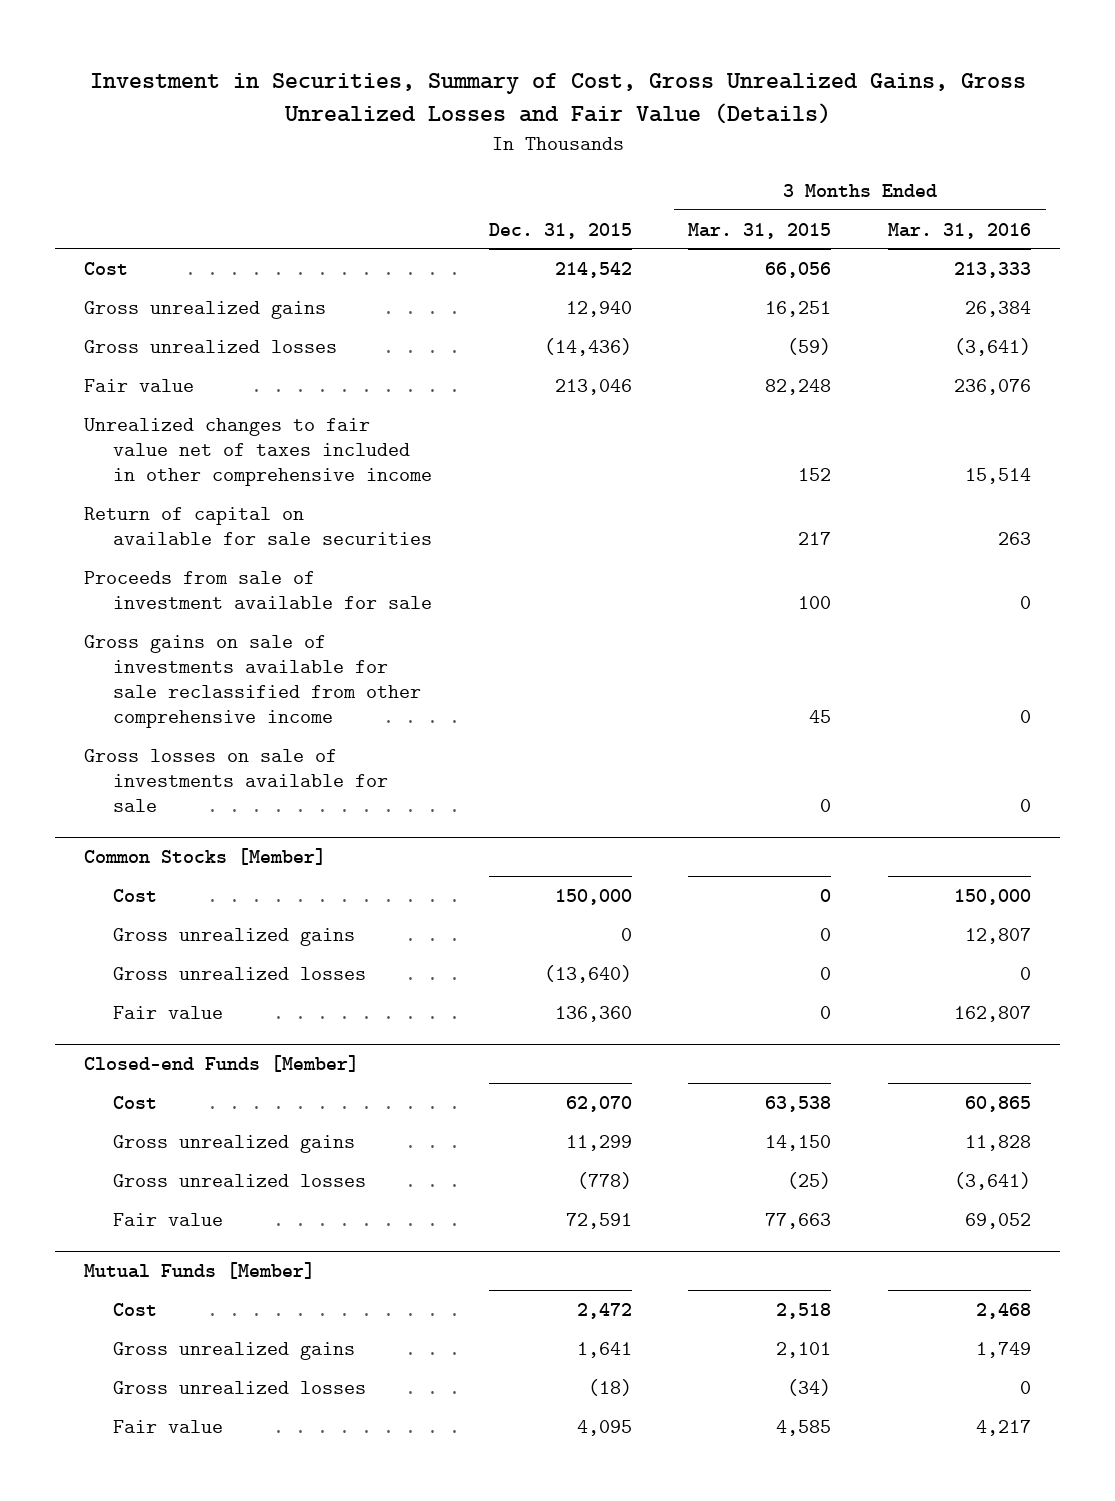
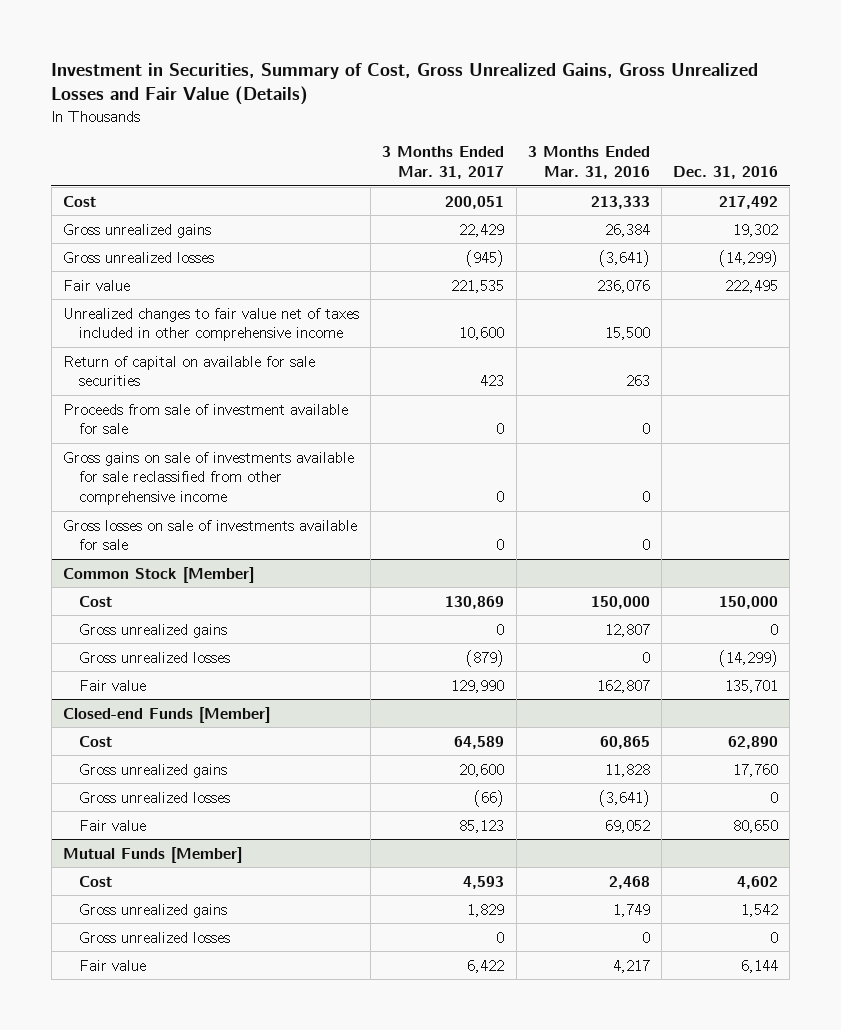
- | Dec. 31, 2015 | 3 Months Ended Mar. 31, 2015 | 3 Months Ended Mar. 31, 2016
+ | 3 Months Ended Mar. 31, 2017 | 3 Months Ended Mar. 31, 2016 | Dec. 31, 2016
- Unrealized changes to fair value net of taxes included in other comprehensive income | | 152 | 15,514
+ Unrealized changes to fair value net of taxes included in other comprehensive income | 10,600 | 15,500 |
- Common Stocks [Member]
+ Common Stock [Member]

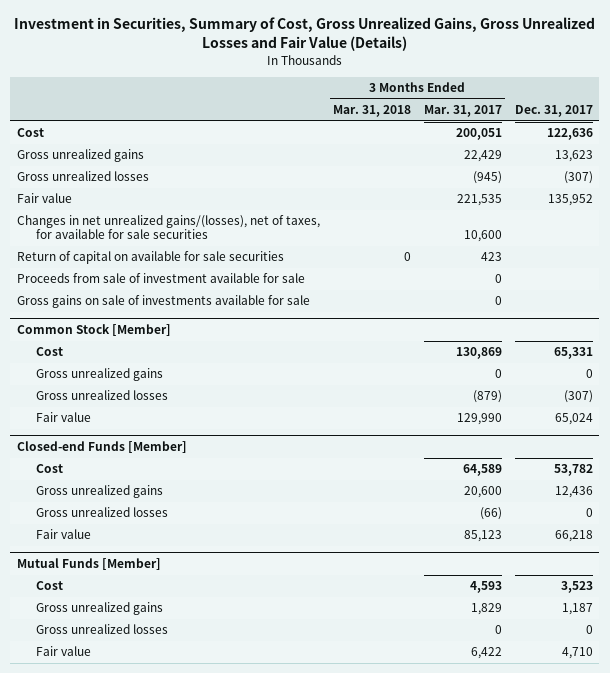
- | 3 Months Ended Mar. 31, 2017 | 3 Months Ended Mar. 31, 2016 | Dec. 31, 2016
+ | 3 Months Ended Mar. 31, 2018 | 3 Months Ended Mar. 31, 2017 | Dec. 31, 2017
- Unrealized changes to fair value net of taxes included in other comprehensive income | 10,600 | 15,500 |
+ Changes in net unrealized gains/(losses), net of taxes, for available for sale securities | | 10,600 |
- Gross gains on sale of investments available for sale reclassified from other comprehensive income | 0 | 0 |
- Gross losses on sale of investments available for sale | 0 | 0 |
+ Gross gains on sale of investments available for sale | | 0 |

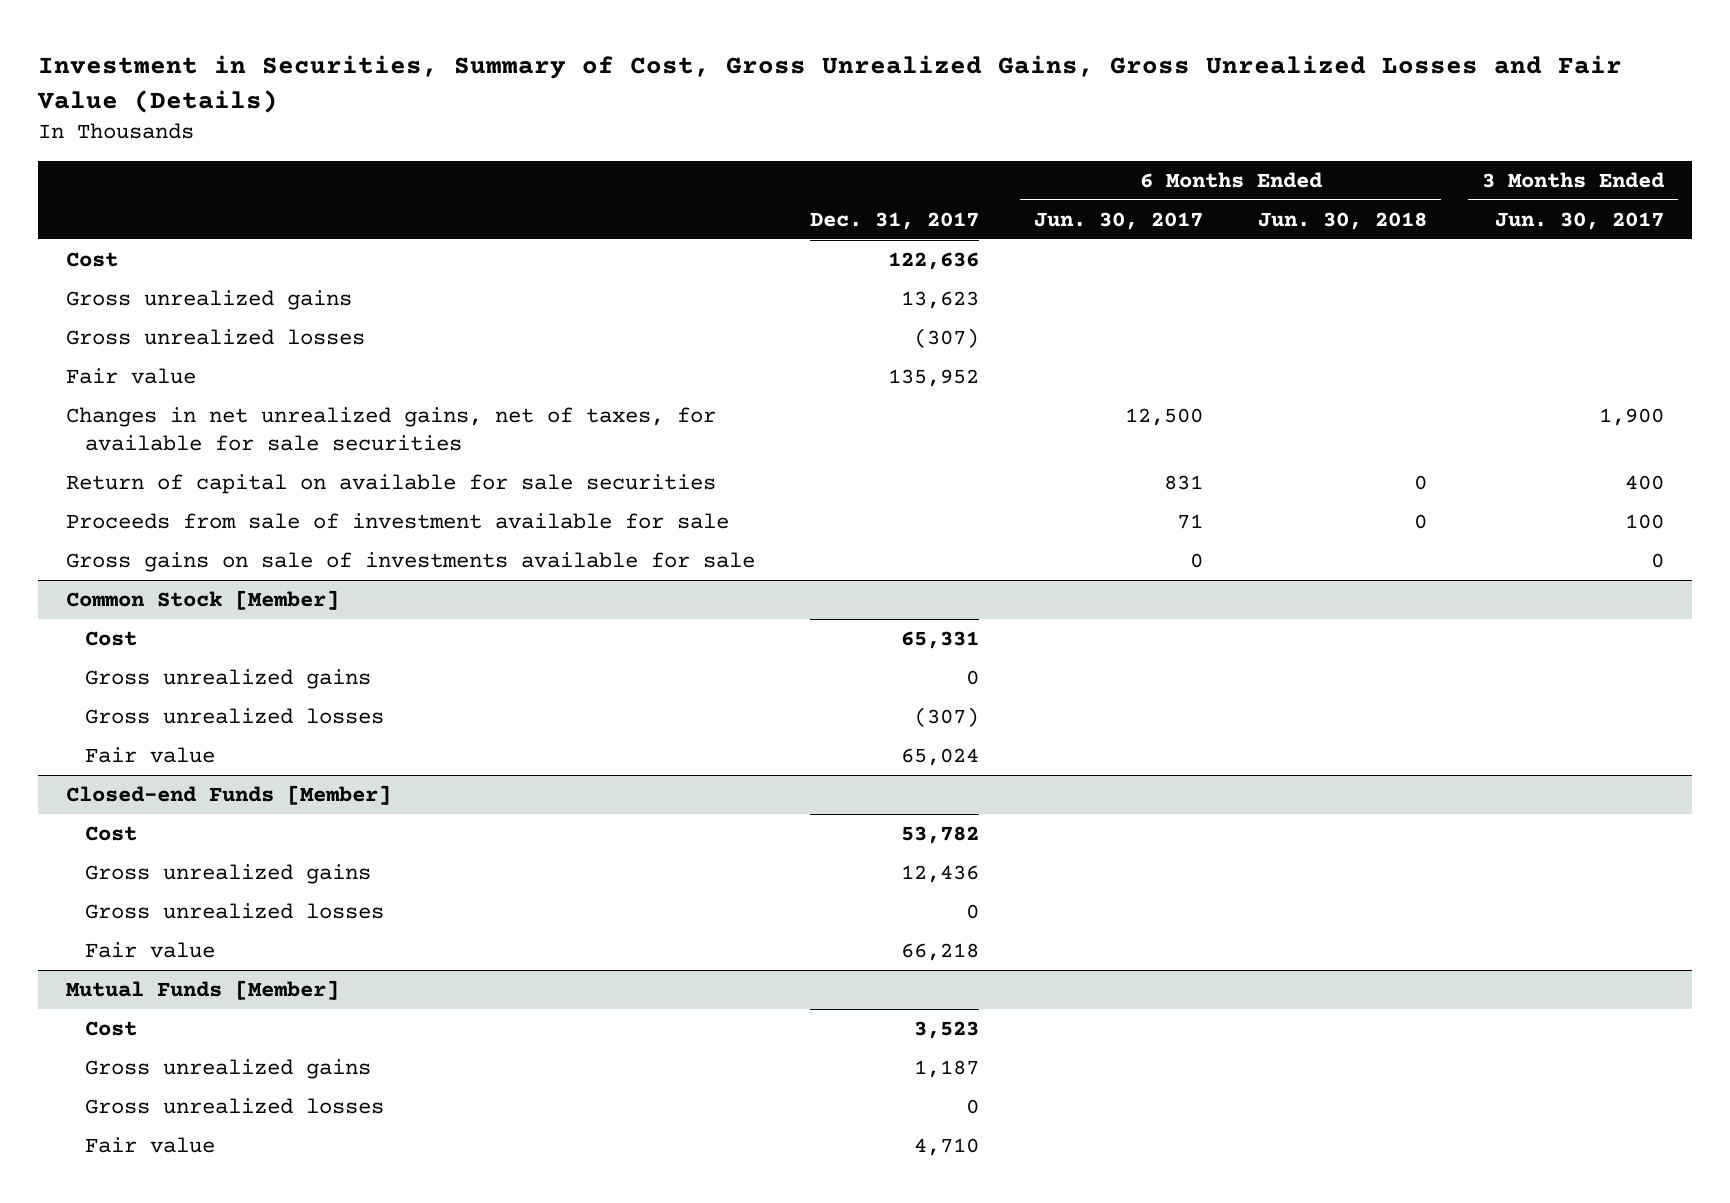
- | 3 Months Ended Mar. 31, 2018 | 3 Months Ended Mar. 31, 2017 | Dec. 31, 2017
+ | Dec. 31, 2017 | 6 Months Ended Jun. 30, 2017 | 6 Months Ended Jun. 30, 2018 | 3 Months Ended Jun. 30, 2017
- Changes in net unrealized gains/(losses), net of taxes, for available for sale securities | | 10,600 |
+ Changes in net unrealized gains, net of taxes, for available for sale securities | | 12,500 | | 1,900

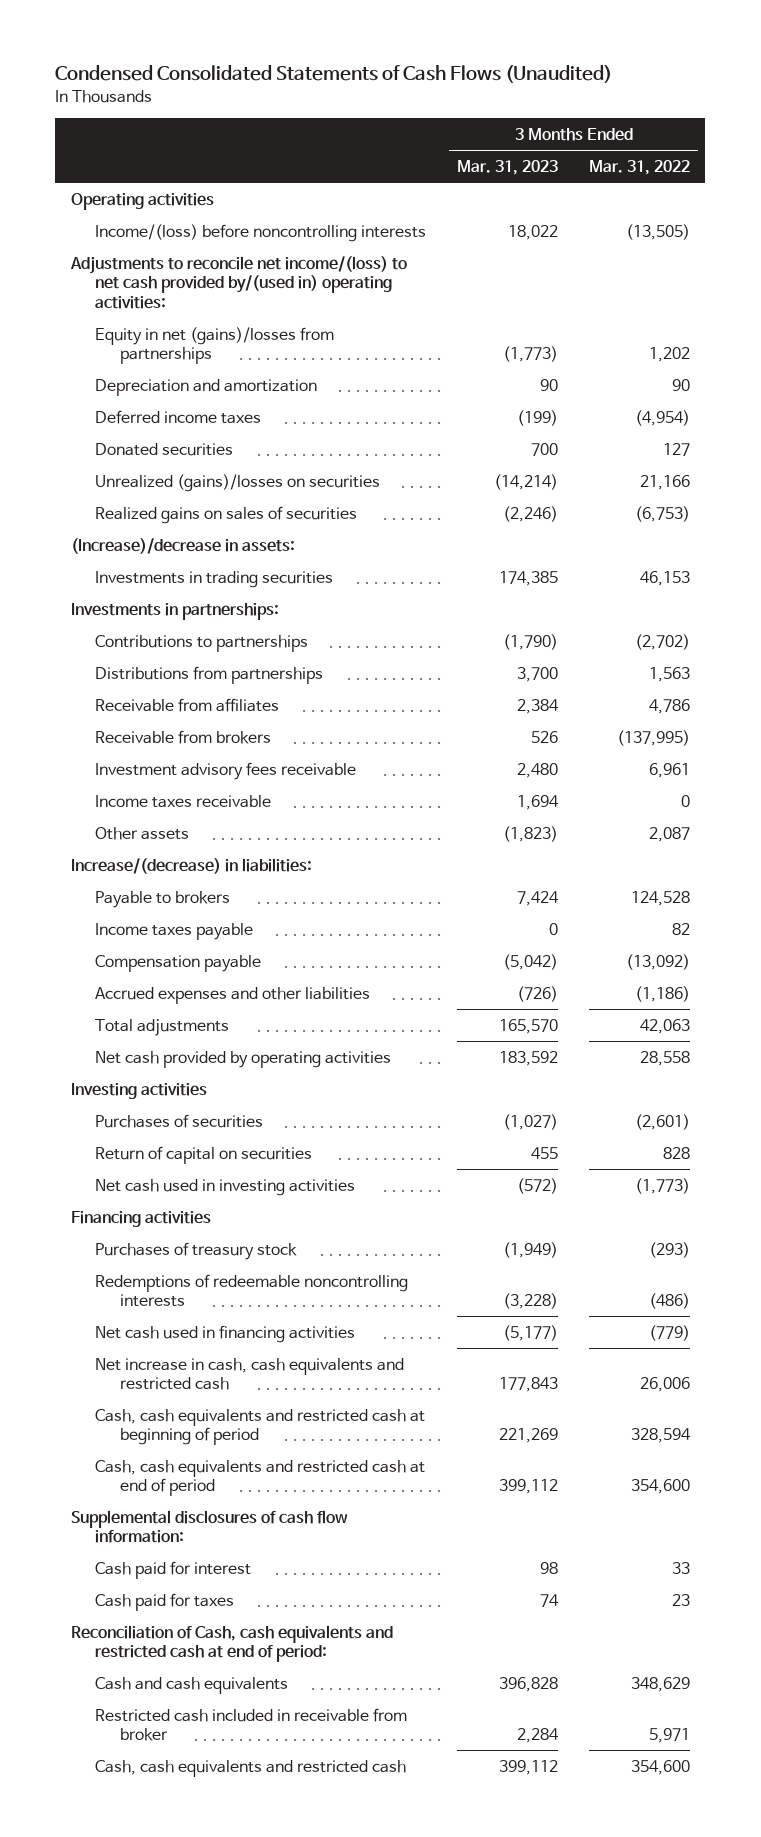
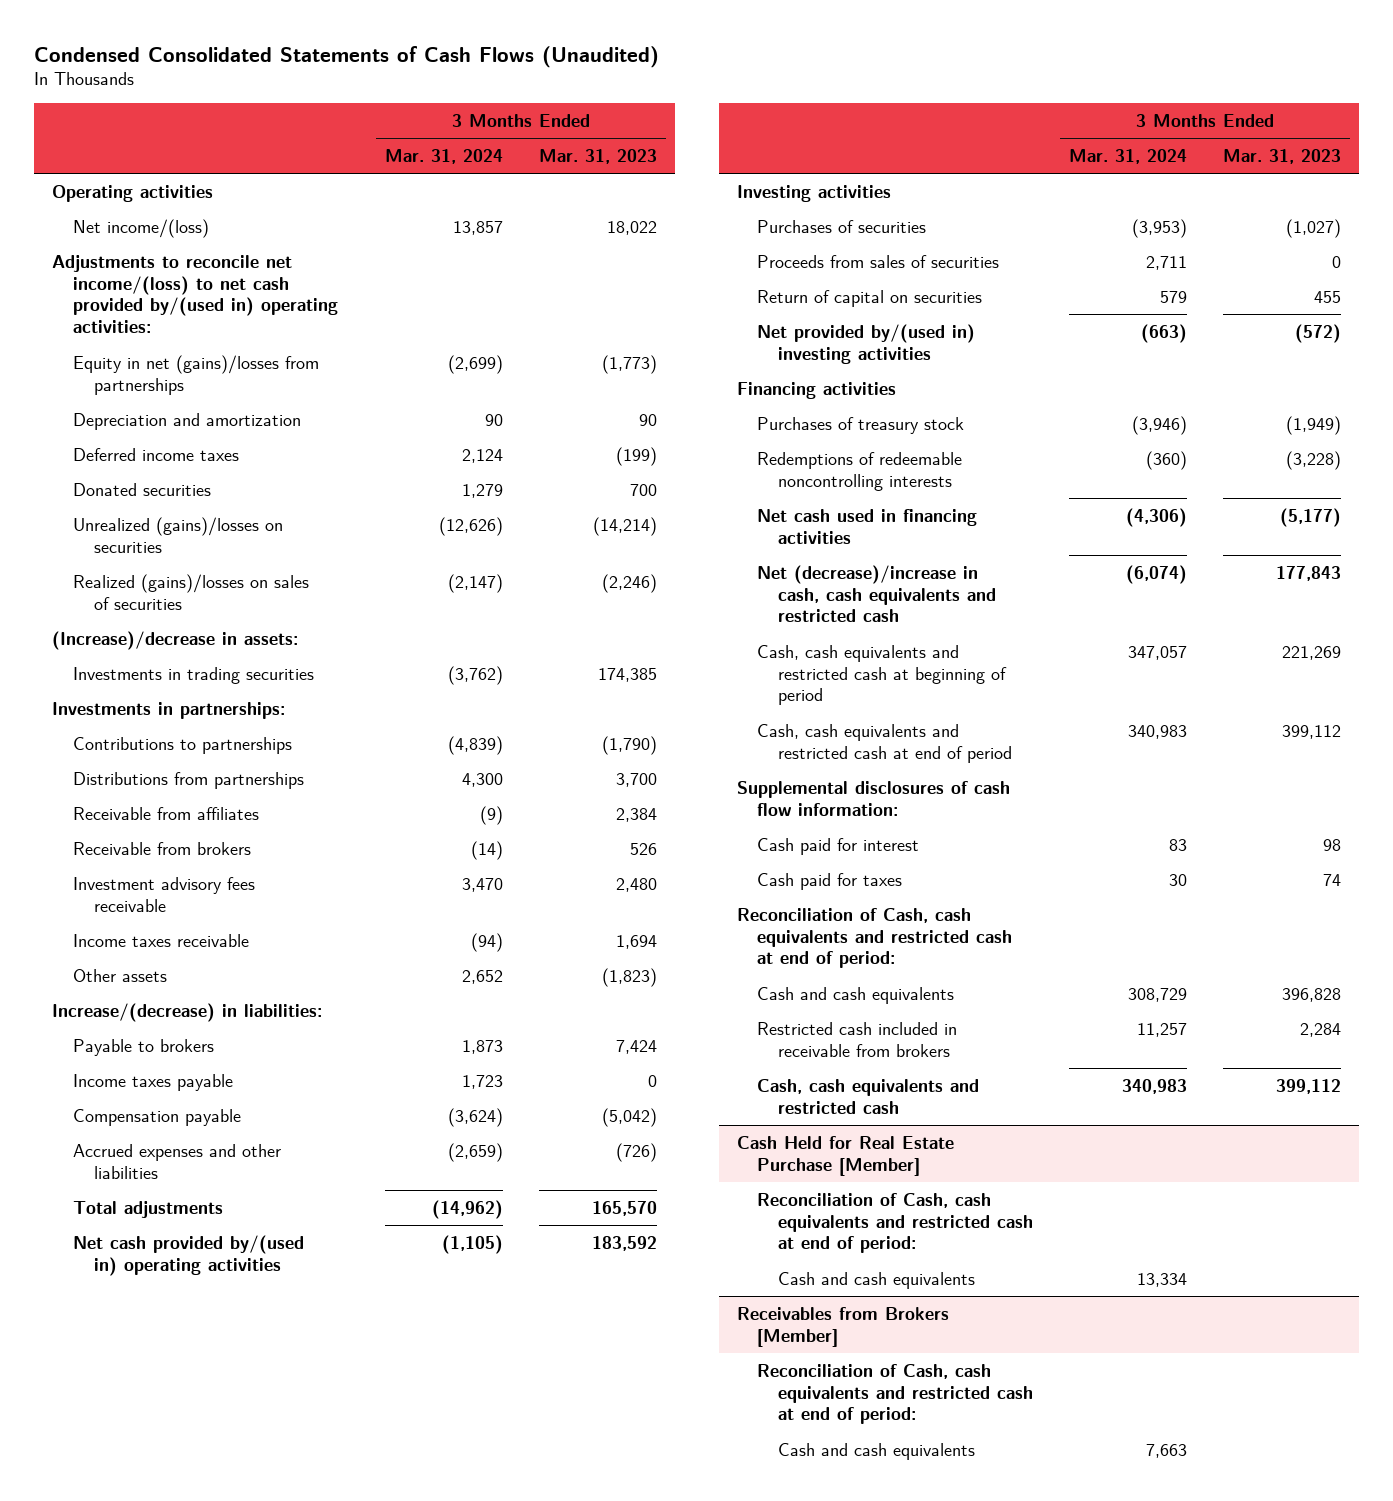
- | 3 Months Ended Mar. 31, 2023 | 3 Months Ended Mar. 31, 2022
+ | 3 Months Ended Mar. 31, 2024 | 3 Months Ended Mar. 31, 2023
- Income/(loss) before noncontrolling interests | 18,022 | (13,505)
+ Net income/(loss) | 13,857 | 18,022
- Realized gains on sales of securities | (2,246) | (6,753)
+ Realized (gains)/losses on sales of securities | (2,147) | (2,246)
- Net cash provided by operating activities | 183,592 | 28,558
+ Net cash provided by/(used in) operating activities | (1,105) | 183,592
+ Proceeds from sales of securities | 2,711 | 0
- Net cash used in investing activities | (572) | (1,773)
+ Net provided by/(used in) investing activities | (663) | (572)
- Net increase in cash, cash equivalents and restricted cash | 177,843 | 26,006
+ Net (decrease)/increase in cash, cash equivalents and restricted cash | (6,074) | 177,843
- Restricted cash included in receivable from broker | 2,284 | 5,971
+ Restricted cash included in receivable from brokers | 11,257 | 2,284
+ Cash Held for Real Estate Purchase [Member]
+ Reconciliation of Cash, cash equivalents and restricted cash at end of period:
+ Cash and cash equivalents | 13,334 |
+ Receivables from Brokers [Member]
+ Reconciliation of Cash, cash equivalents and restricted cash at end of period:
+ Cash and cash equivalents | 7,663 |

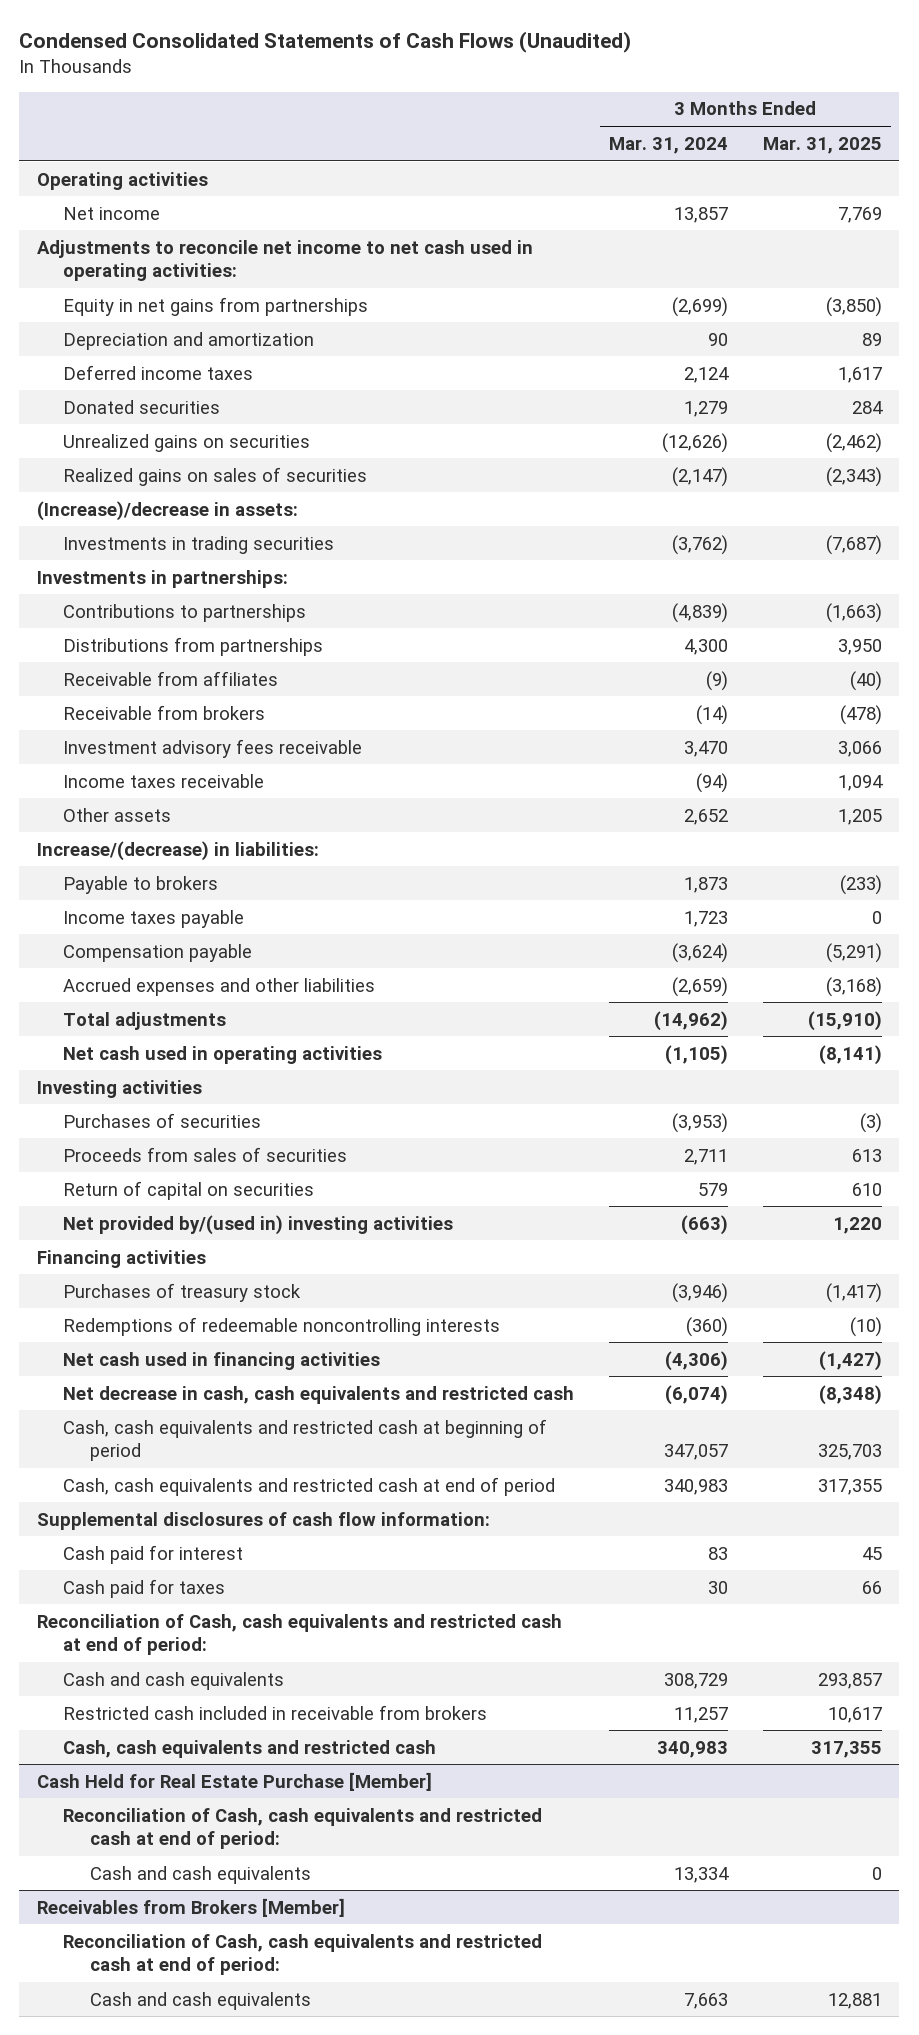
- | 3 Months Ended Mar. 31, 2024 | 3 Months Ended Mar. 31, 2023
+ | 3 Months Ended Mar. 31, 2024 | 3 Months Ended Mar. 31, 2025
- Net income/(loss) | 13,857 | 18,022
- Adjustments to reconcile net income/(loss) to net cash provided by/(used in) operating activities:
- Equity in net (gains)/losses from partnerships | (2,699) | (1,773)
+ Net income | 13,857 | 7,769
+ Adjustments to reconcile net income to net cash used in operating activities:
+ Equity in net gains from partnerships | (2,699) | (3,850)
- Unrealized (gains)/losses on securities | (12,626) | (14,214)
- Realized (gains)/losses on sales of securities | (2,147) | (2,246)
+ Unrealized gains on securities | (12,626) | (2,462)
+ Realized gains on sales of securities | (2,147) | (2,343)
- Net cash provided by/(used in) operating activities | (1,105) | 183,592
+ Net cash used in operating activities | (1,105) | (8,141)
- Net (decrease)/increase in cash, cash equivalents and restricted cash | (6,074) | 177,843
+ Net decrease in cash, cash equivalents and restricted cash | (6,074) | (8,348)

